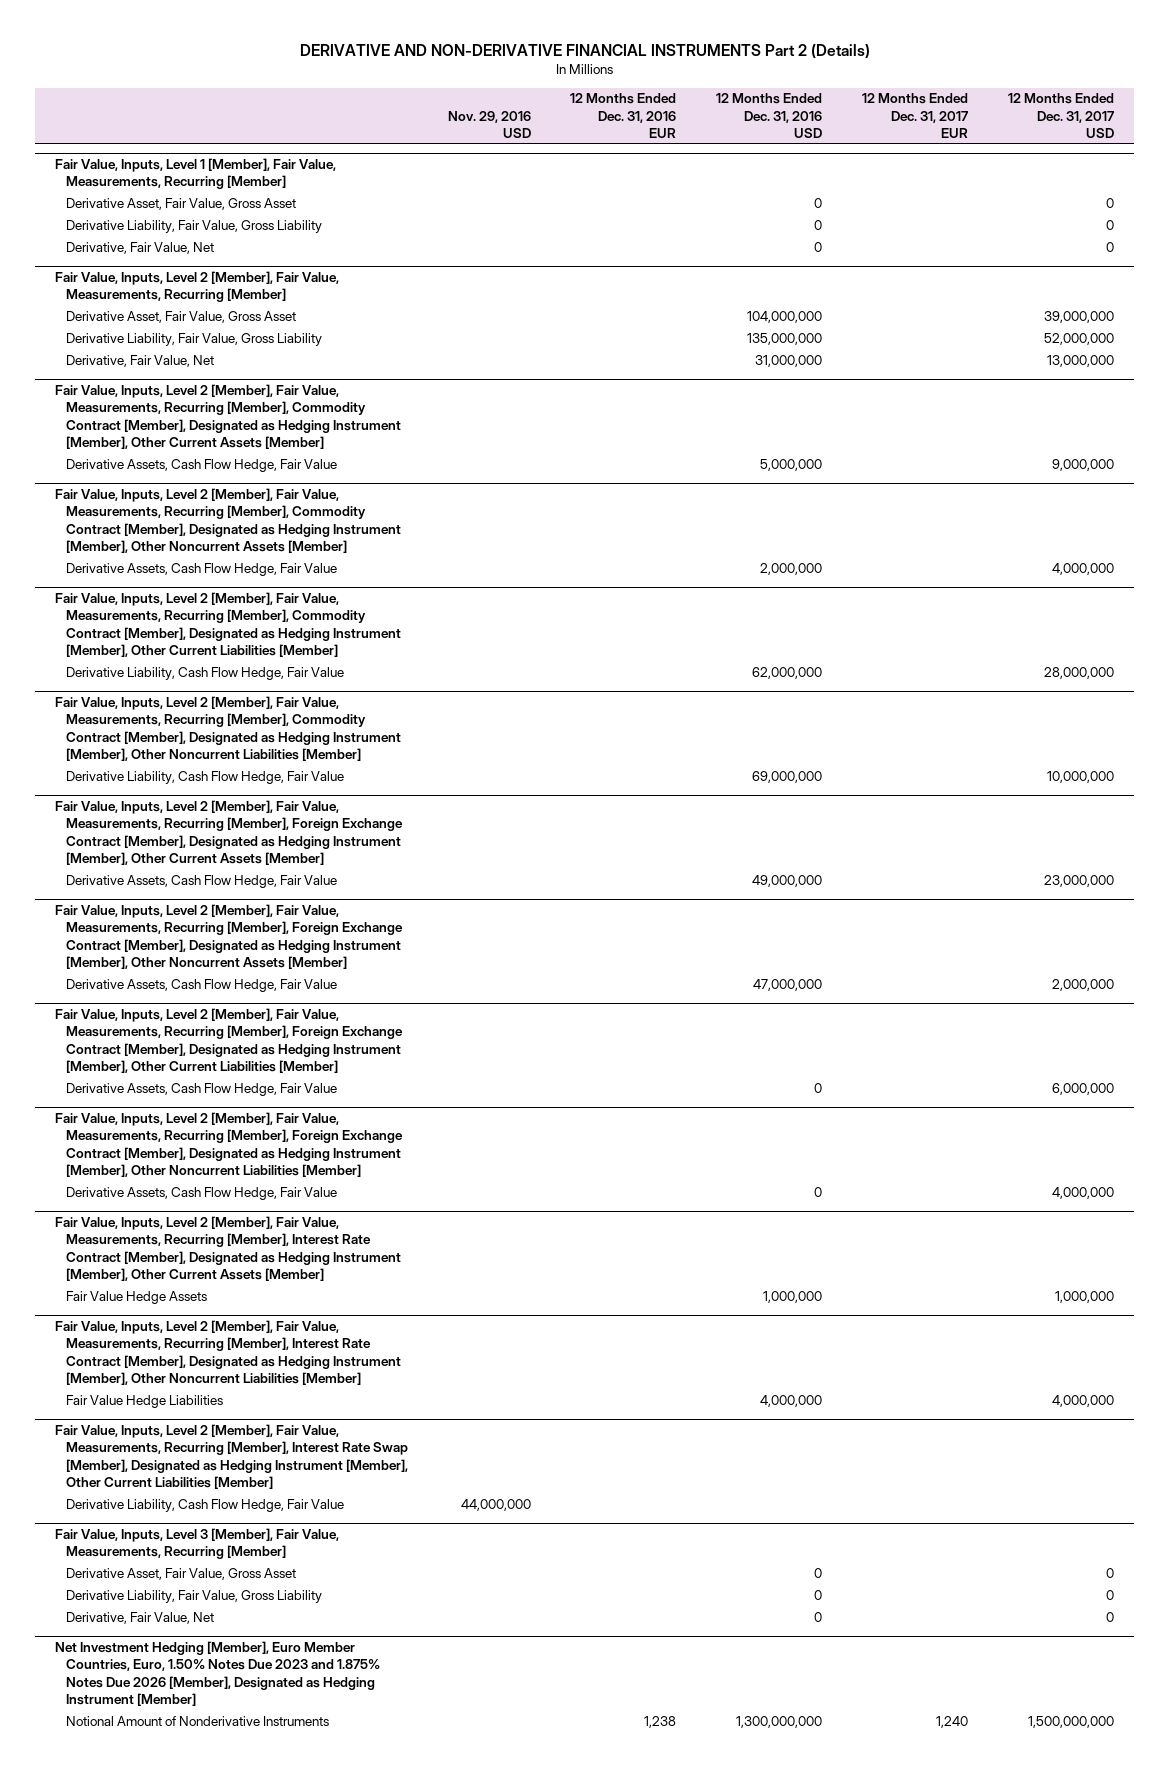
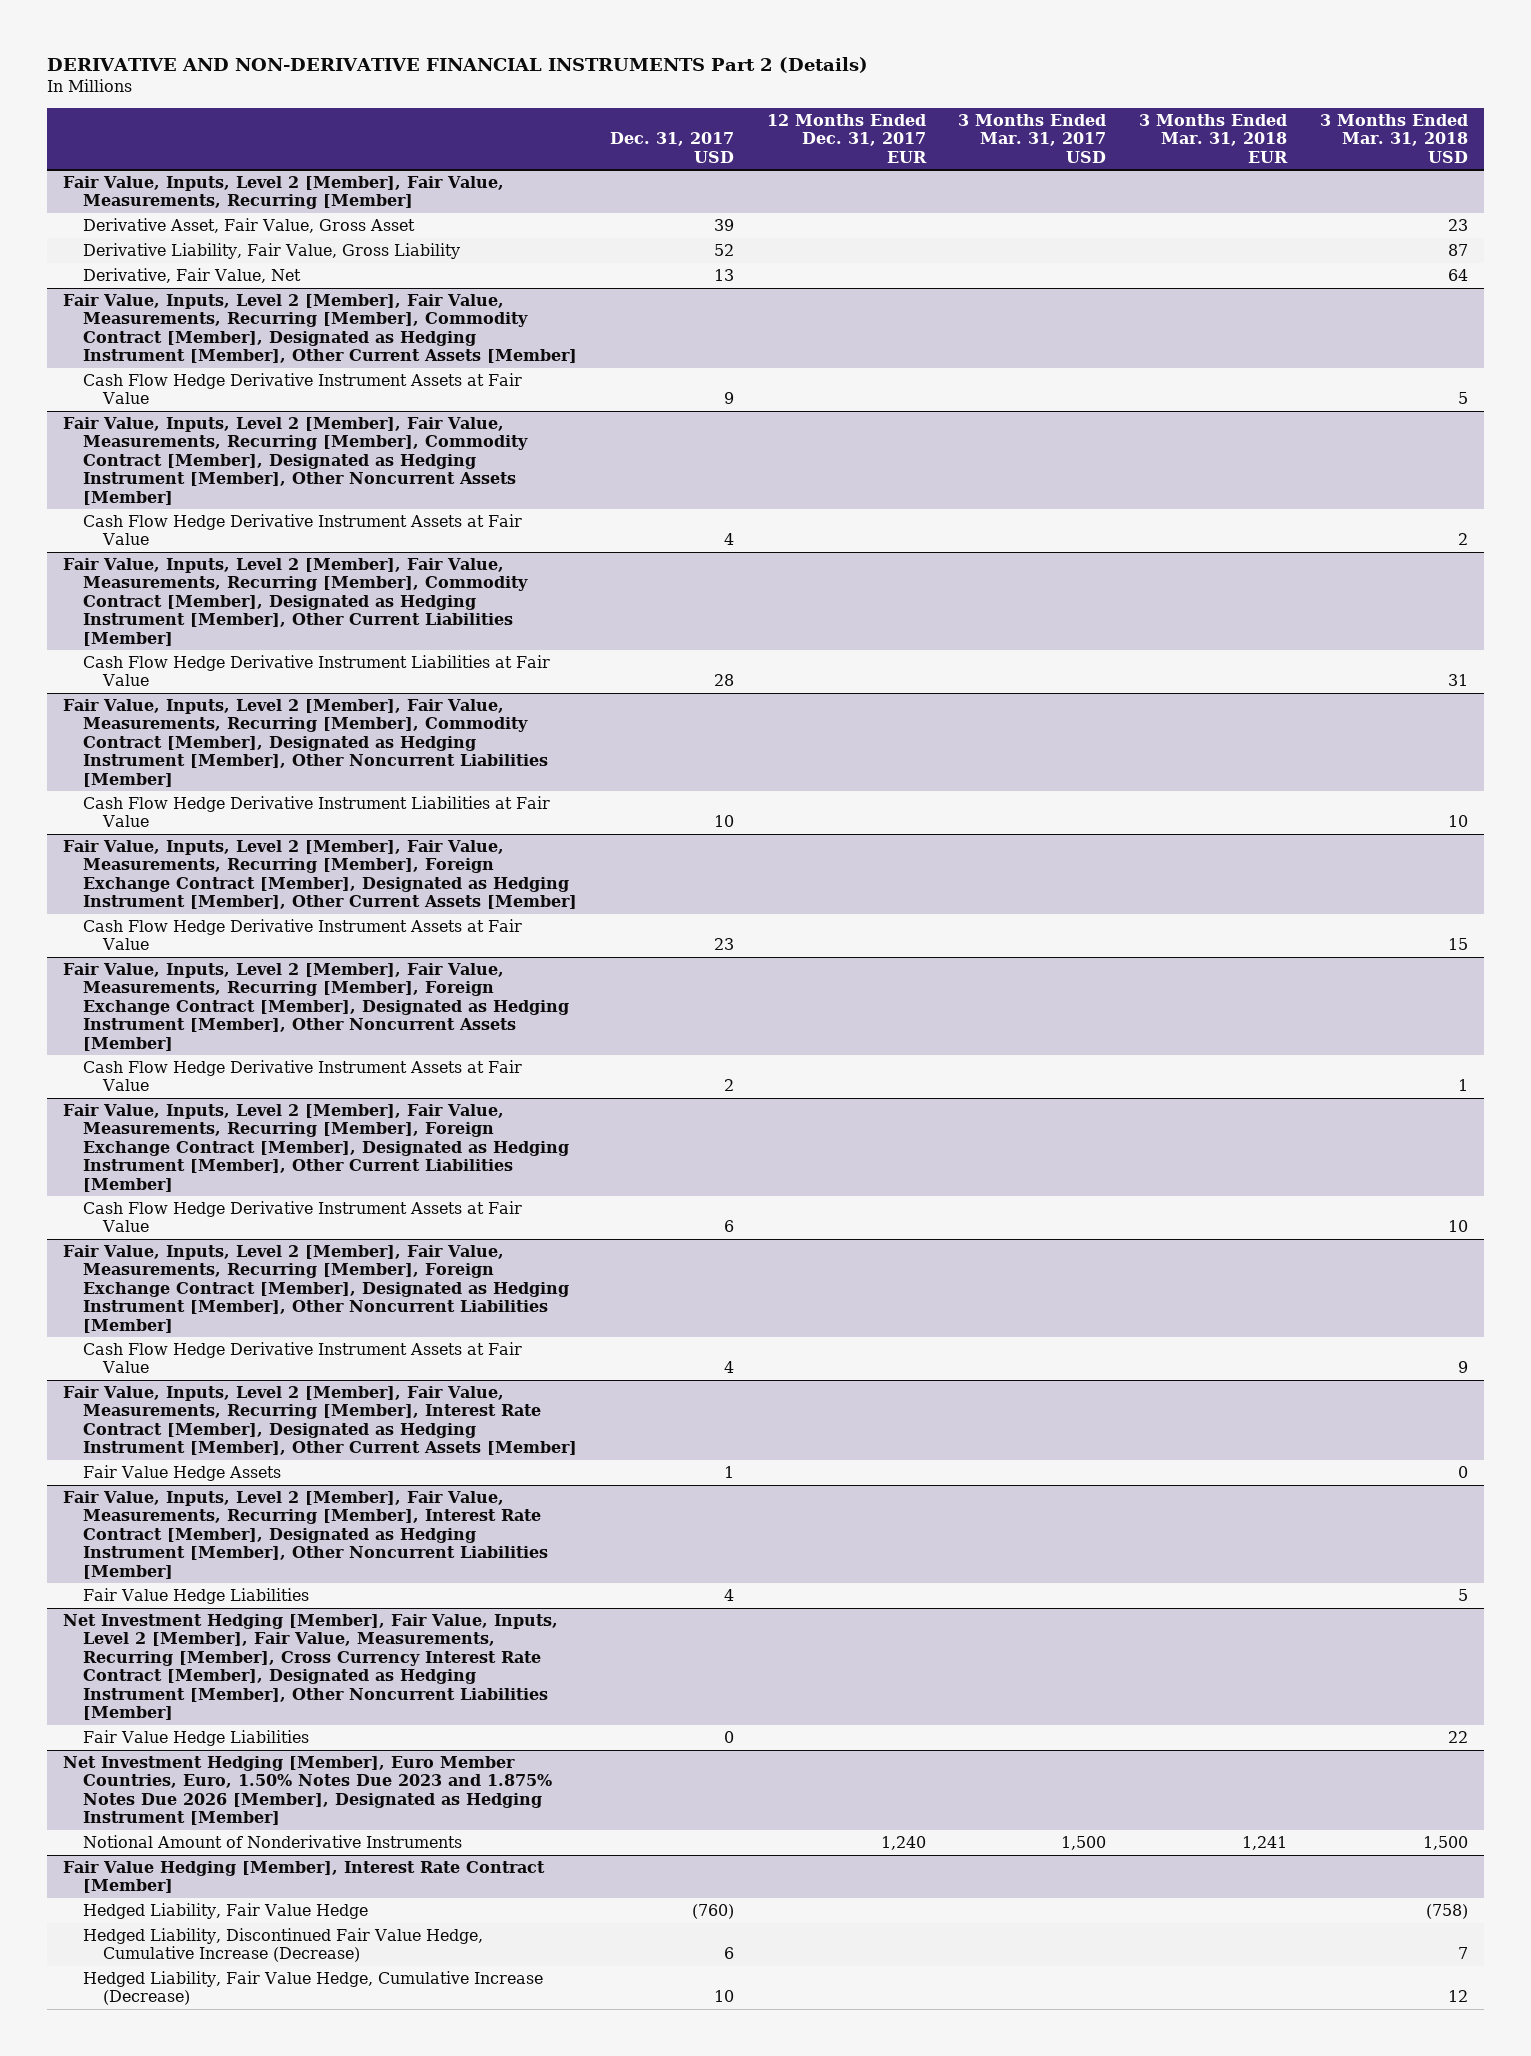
- | Nov. 29, 2016 USD | 12 Months Ended Dec. 31, 2016 EUR | 12 Months Ended Dec. 31, 2016 USD | 12 Months Ended Dec. 31, 2017 EUR | 12 Months Ended Dec. 31, 2017 USD
+ | Dec. 31, 2017 USD | 12 Months Ended Dec. 31, 2017 EUR | 3 Months Ended Mar. 31, 2017 USD | 3 Months Ended Mar. 31, 2018 EUR | 3 Months Ended Mar. 31, 2018 USD
- Fair Value, Inputs, Level 1 [Member], Fair Value, Measurements, Recurring [Member]
- Derivative Asset, Fair Value, Gross Asset | | | 0 | | 0
- Derivative Liability, Fair Value, Gross Liability | | | 0 | | 0
- Derivative, Fair Value, Net | | | 0 | | 0
@ Fair Value, Inputs, Level 2 [Member], Fair Value, Measurements, Recurring [Member], Commodity Contract [Member], Designated as Hedging Instrument [Member], Other Current Assets [Member]
- Derivative Assets, Cash Flow Hedge, Fair Value | | | 5,000,000 | | 9,000,000
+ Cash Flow Hedge Derivative Instrument Assets at Fair Value | 9 | | | | 5
@ Fair Value, Inputs, Level 2 [Member], Fair Value, Measurements, Recurring [Member], Commodity Contract [Member], Designated as Hedging Instrument [Member], Other Noncurrent Assets [Member]
- Derivative Assets, Cash Flow Hedge, Fair Value | | | 2,000,000 | | 4,000,000
+ Cash Flow Hedge Derivative Instrument Assets at Fair Value | 4 | | | | 2
@ Fair Value, Inputs, Level 2 [Member], Fair Value, Measurements, Recurring [Member], Commodity Contract [Member], Designated as Hedging Instrument [Member], Other Current Liabilities [Member]
- Derivative Liability, Cash Flow Hedge, Fair Value | | | 62,000,000 | | 28,000,000
+ Cash Flow Hedge Derivative Instrument Liabilities at Fair Value | 28 | | | | 31
@ Fair Value, Inputs, Level 2 [Member], Fair Value, Measurements, Recurring [Member], Commodity Contract [Member], Designated as Hedging Instrument [Member], Other Noncurrent Liabilities [Member]
- Derivative Liability, Cash Flow Hedge, Fair Value | | | 69,000,000 | | 10,000,000
+ Cash Flow Hedge Derivative Instrument Liabilities at Fair Value | 10 | | | | 10
@ Fair Value, Inputs, Level 2 [Member], Fair Value, Measurements, Recurring [Member], Foreign Exchange Contract [Member], Designated as Hedging Instrument [Member], Other Current Assets [Member]
- Derivative Assets, Cash Flow Hedge, Fair Value | | | 49,000,000 | | 23,000,000
+ Cash Flow Hedge Derivative Instrument Assets at Fair Value | 23 | | | | 15
@ Fair Value, Inputs, Level 2 [Member], Fair Value, Measurements, Recurring [Member], Foreign Exchange Contract [Member], Designated as Hedging Instrument [Member], Other Noncurrent Assets [Member]
- Derivative Assets, Cash Flow Hedge, Fair Value | | | 47,000,000 | | 2,000,000
+ Cash Flow Hedge Derivative Instrument Assets at Fair Value | 2 | | | | 1
@ Fair Value, Inputs, Level 2 [Member], Fair Value, Measurements, Recurring [Member], Foreign Exchange Contract [Member], Designated as Hedging Instrument [Member], Other Current Liabilities [Member]
- Derivative Assets, Cash Flow Hedge, Fair Value | | | 0 | | 6,000,000
+ Cash Flow Hedge Derivative Instrument Assets at Fair Value | 6 | | | | 10
@ Fair Value, Inputs, Level 2 [Member], Fair Value, Measurements, Recurring [Member], Foreign Exchange Contract [Member], Designated as Hedging Instrument [Member], Other Noncurrent Liabilities [Member]
- Derivative Assets, Cash Flow Hedge, Fair Value | | | 0 | | 4,000,000
+ Cash Flow Hedge Derivative Instrument Assets at Fair Value | 4 | | | | 9
- Fair Value, Inputs, Level 2 [Member], Fair Value, Measurements, Recurring [Member], Interest Rate Swap [Member], Designated as Hedging Instrument [Member], Other Current Liabilities [Member]
- Derivative Liability, Cash Flow Hedge, Fair Value | 44,000,000 | | | |
- Fair Value, Inputs, Level 3 [Member], Fair Value, Measurements, Recurring [Member]
- Derivative Asset, Fair Value, Gross Asset | | | 0 | | 0
- Derivative Liability, Fair Value, Gross Liability | | | 0 | | 0
- Derivative, Fair Value, Net | | | 0 | | 0
+ Net Investment Hedging [Member], Fair Value, Inputs, Level 2 [Member], Fair Value, Measurements, Recurring [Member], Cross Currency Interest Rate Contract [Member], Designated as Hedging Instrument [Member], Other Noncurrent Liabilities [Member]
+ Fair Value Hedge Liabilities | 0 | | | | 22
+ Fair Value Hedging [Member], Interest Rate Contract [Member]
+ Hedged Liability, Fair Value Hedge | (760) | | | | (758)
+ Hedged Liability, Discontinued Fair Value Hedge, Cumulative Increase (Decrease) | 6 | | | | 7
+ Hedged Liability, Fair Value Hedge, Cumulative Increase (Decrease) | 10 | | | | 12

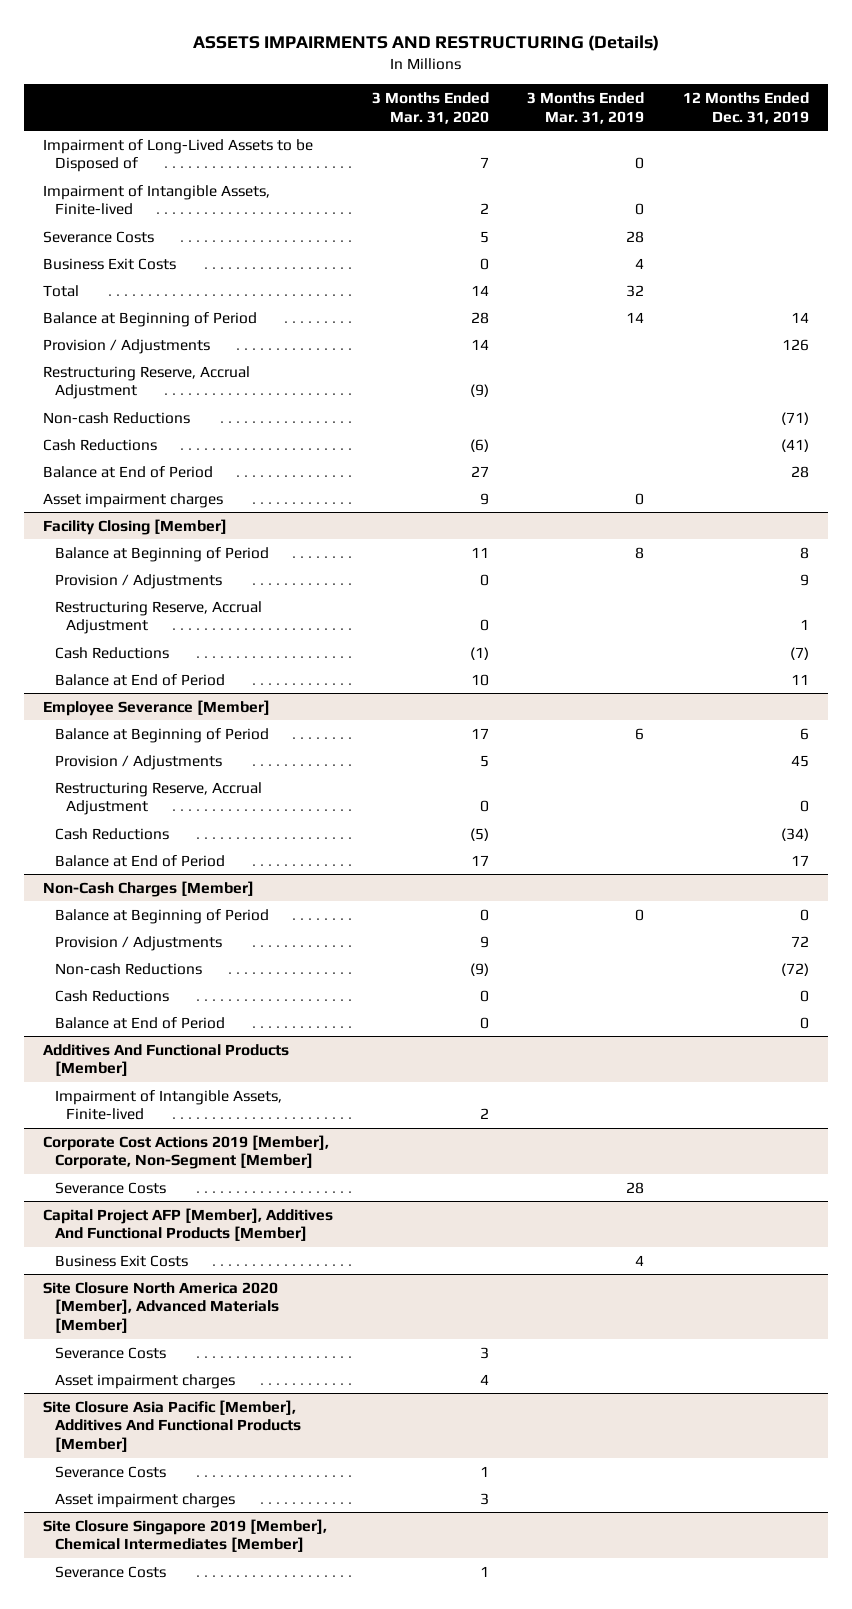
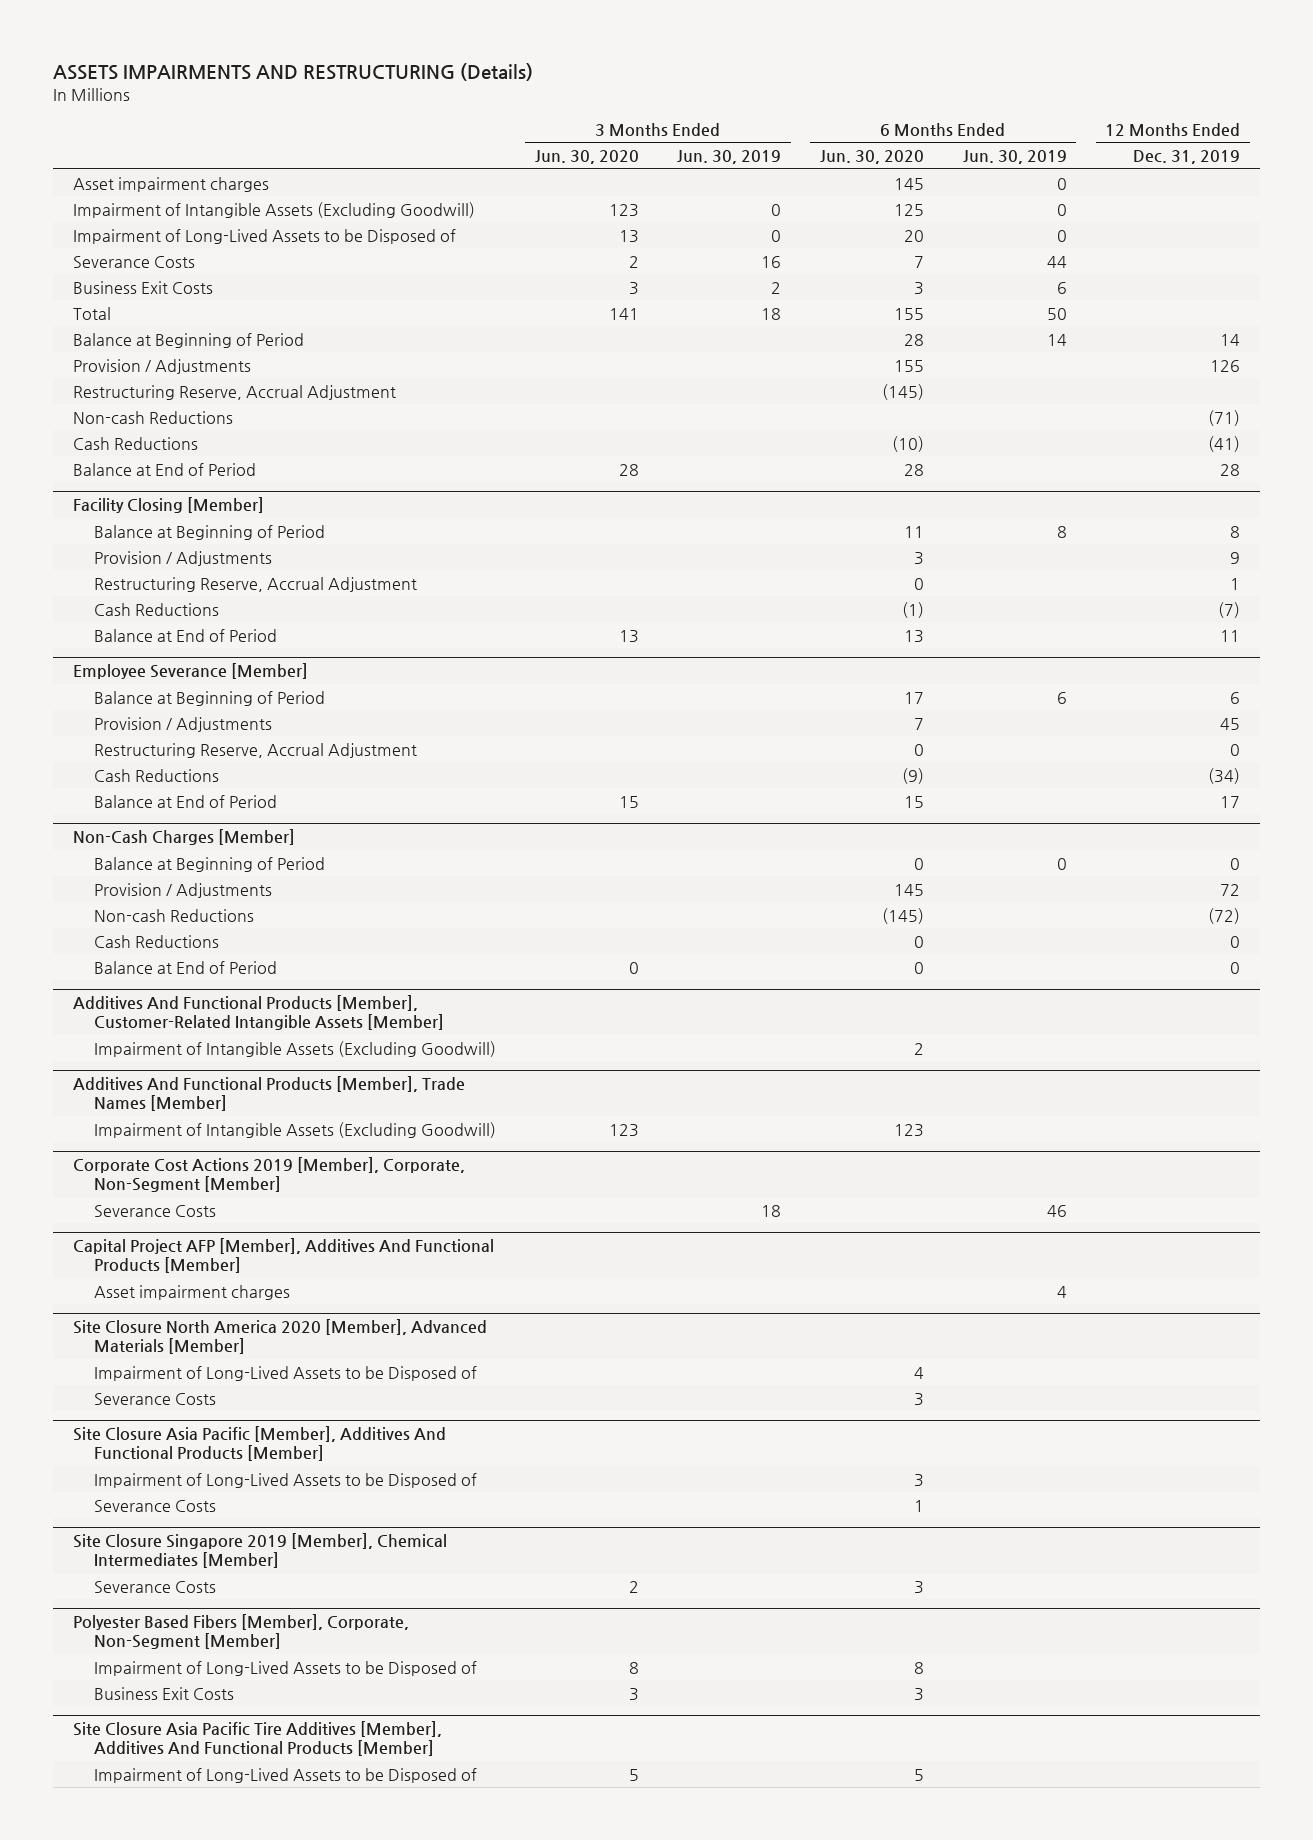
- | 3 Months Ended Mar. 31, 2020 | 3 Months Ended Mar. 31, 2019 | 12 Months Ended Dec. 31, 2019
+ | 3 Months Ended Jun. 30, 2020 | 3 Months Ended Jun. 30, 2019 | 6 Months Ended Jun. 30, 2020 | 6 Months Ended Jun. 30, 2019 | 12 Months Ended Dec. 31, 2019
moved up: Asset impairment charges | | | 145 | 0 |
+ Impairment of Intangible Assets (Excluding Goodwill) | 123 | 0 | 125 | 0 |
- Impairment of Intangible Assets, Finite-lived | 2 | 0 |
- Additives And Functional Products [Member]
- Impairment of Intangible Assets, Finite-lived | 2 | |
+ Additives And Functional Products [Member], Customer-Related Intangible Assets [Member]
+ Impairment of Intangible Assets (Excluding Goodwill) | | | 2 | |
+ Additives And Functional Products [Member], Trade Names [Member]
+ Impairment of Intangible Assets (Excluding Goodwill) | 123 | | 123 | |
@ Capital Project AFP [Member], Additives And Functional Products [Member]
- Business Exit Costs | | 4 |
+ Asset impairment charges | | | | 4 |
@ Site Closure North America 2020 [Member], Advanced Materials [Member]
+ Impairment of Long-Lived Assets to be Disposed of | | | 4 | |
- Asset impairment charges | 4 | |
@ Site Closure Asia Pacific [Member], Additives And Functional Products [Member]
+ Impairment of Long-Lived Assets to be Disposed of | | | 3 | |
- Asset impairment charges | 3 | |
+ Polyester Based Fibers [Member], Corporate, Non-Segment [Member]
+ Impairment of Long-Lived Assets to be Disposed of | 8 | | 8 | |
+ Business Exit Costs | 3 | | 3 | |
+ Site Closure Asia Pacific Tire Additives [Member], Additives And Functional Products [Member]
+ Impairment of Long-Lived Assets to be Disposed of | 5 | | 5 | |

